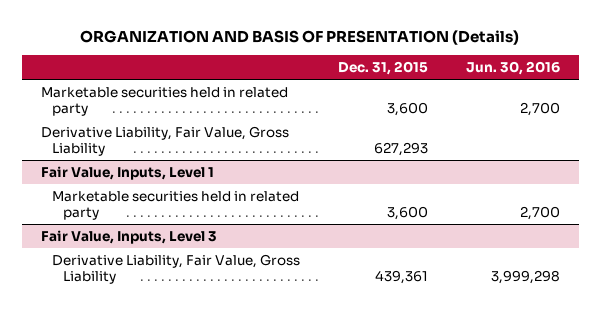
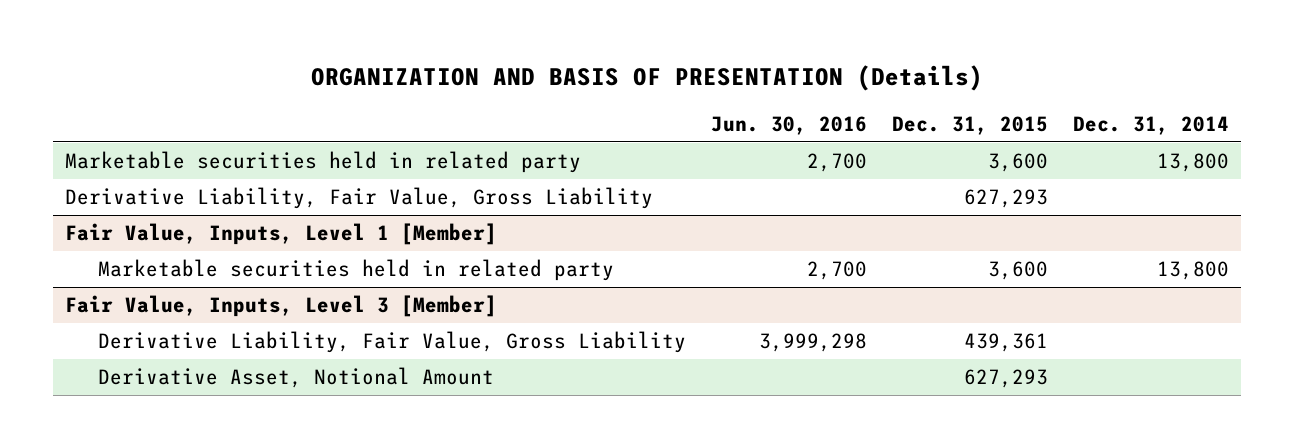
- | Dec. 31, 2015 | Jun. 30, 2016
+ | Jun. 30, 2016 | Dec. 31, 2015 | Dec. 31, 2014
- Fair Value, Inputs, Level 1
+ Fair Value, Inputs, Level 1 [Member]
- Fair Value, Inputs, Level 3
+ Fair Value, Inputs, Level 3 [Member]
+ Derivative Asset, Notional Amount | | 627,293 |

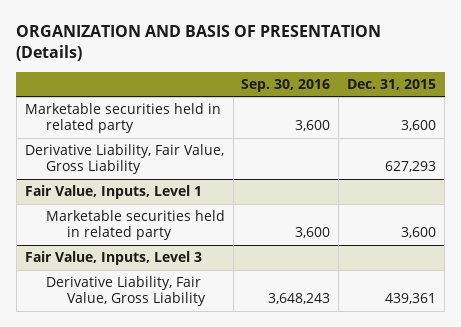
- | Jun. 30, 2016 | Dec. 31, 2015 | Dec. 31, 2014
+ | Sep. 30, 2016 | Dec. 31, 2015
- Fair Value, Inputs, Level 1 [Member]
+ Fair Value, Inputs, Level 1
- Fair Value, Inputs, Level 3 [Member]
+ Fair Value, Inputs, Level 3
- Derivative Asset, Notional Amount | | 627,293 |

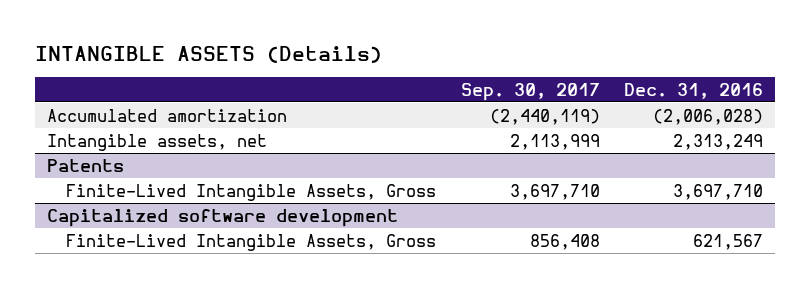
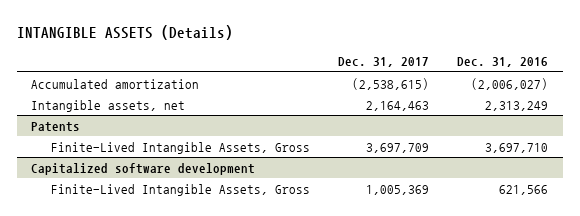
- | Sep. 30, 2017 | Dec. 31, 2016
+ | Dec. 31, 2017 | Dec. 31, 2016
- Accumulated amortization | (2,440,119) | (2,006,028)
+ Accumulated amortization | (2,538,615) | (2,006,027)
@ Capitalized software development
- Finite-Lived Intangible Assets, Gross | 856,408 | 621,567
+ Finite-Lived Intangible Assets, Gross | 1,005,369 | 621,566

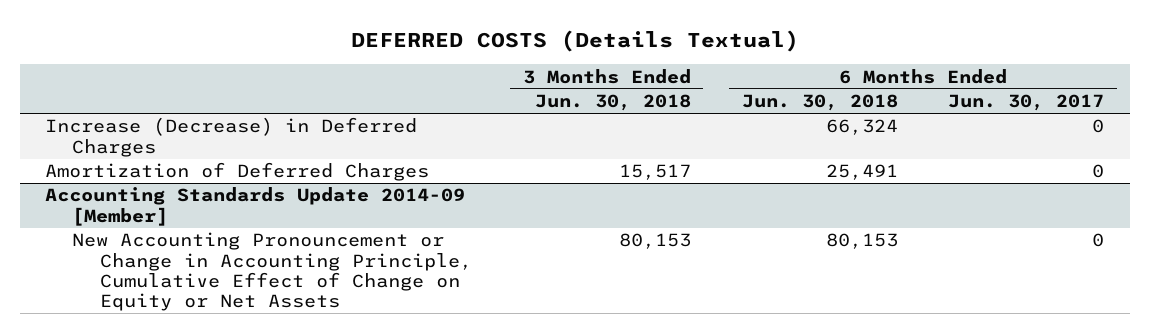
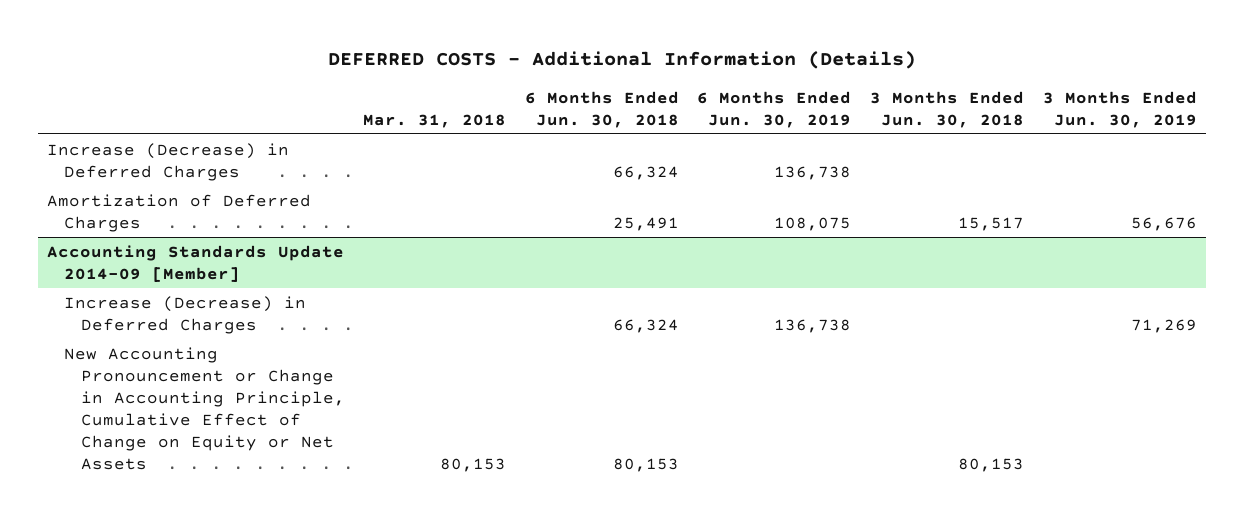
- DEFERRED COSTS (Details Textual)
+ DEFERRED COSTS - Additional Information (Details)
- | 3 Months Ended Jun. 30, 2018 | 6 Months Ended Jun. 30, 2018 | 6 Months Ended Jun. 30, 2017
+ | Mar. 31, 2018 | 6 Months Ended Jun. 30, 2018 | 6 Months Ended Jun. 30, 2019 | 3 Months Ended Jun. 30, 2018 | 3 Months Ended Jun. 30, 2019
@ Accounting Standards Update 2014-09 [Member]
+ Increase (Decrease) in Deferred Charges | | 66,324 | 136,738 | | 71,269

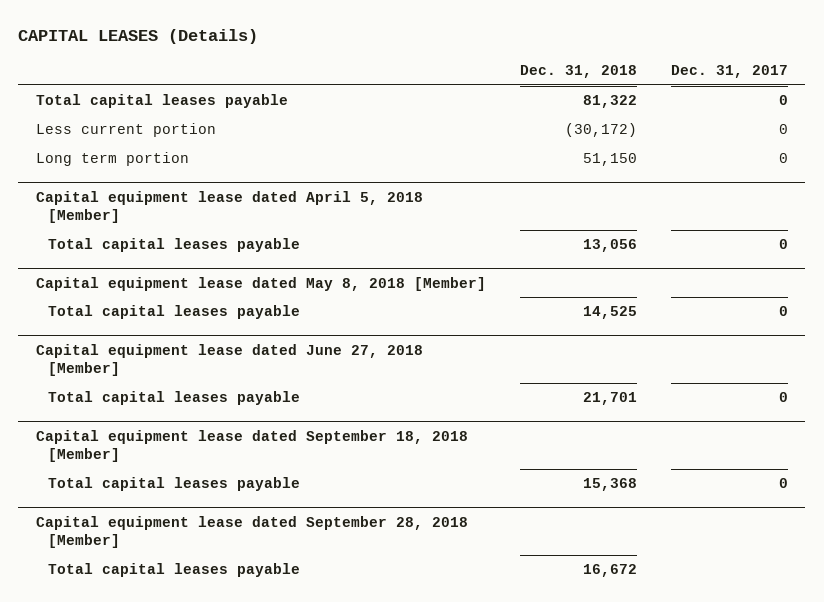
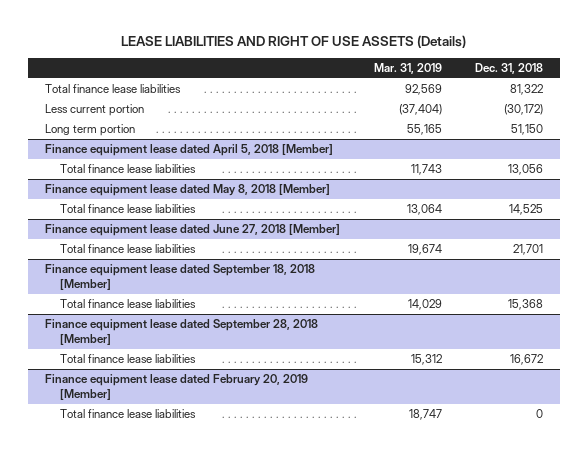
- CAPITAL LEASES (Details)
+ LEASE LIABILITIES AND RIGHT OF USE ASSETS (Details)
- | Dec. 31, 2018 | Dec. 31, 2017
+ | Mar. 31, 2019 | Dec. 31, 2018
- Total capital leases payable | 81,322 | 0
+ Total finance lease liabilities | 92,569 | 81,322
- Capital equipment lease dated April 5, 2018 [Member]
- Total capital leases payable | 13,056 | 0
- Capital equipment lease dated May 8, 2018 [Member]
- Total capital leases payable | 14,525 | 0
- Capital equipment lease dated June 27, 2018 [Member]
- Total capital leases payable | 21,701 | 0
- Capital equipment lease dated September 18, 2018 [Member]
- Total capital leases payable | 15,368 | 0
- Capital equipment lease dated September 28, 2018 [Member]
- Total capital leases payable | 16,672 |
+ Finance equipment lease dated April 5, 2018 [Member]
+ Total finance lease liabilities | 11,743 | 13,056
+ Finance equipment lease dated May 8, 2018 [Member]
+ Total finance lease liabilities | 13,064 | 14,525
+ Finance equipment lease dated June 27, 2018 [Member]
+ Total finance lease liabilities | 19,674 | 21,701
+ Finance equipment lease dated September 18, 2018 [Member]
+ Total finance lease liabilities | 14,029 | 15,368
+ Finance equipment lease dated September 28, 2018 [Member]
+ Total finance lease liabilities | 15,312 | 16,672
+ Finance equipment lease dated February 20, 2019 [Member]
+ Total finance lease liabilities | 18,747 | 0

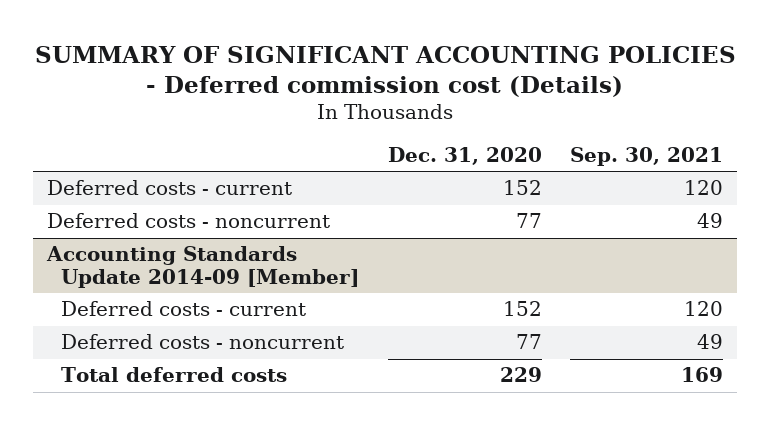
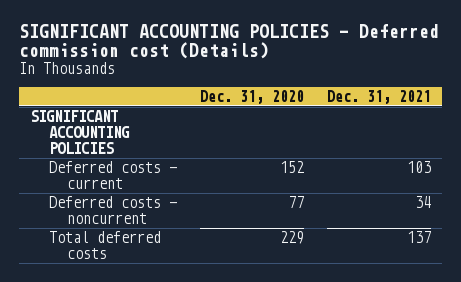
- SUMMARY OF SIGNIFICANT ACCOUNTING POLICIES - Deferred commission cost (Details)
+ SIGNIFICANT ACCOUNTING POLICIES - Deferred commission cost (Details)
- | Dec. 31, 2020 | Sep. 30, 2021
+ | Dec. 31, 2020 | Dec. 31, 2021
- Deferred costs - current | 152 | 120
- Deferred costs - noncurrent | 77 | 49
- Accounting Standards Update 2014-09 [Member]
+ SIGNIFICANT ACCOUNTING POLICIES

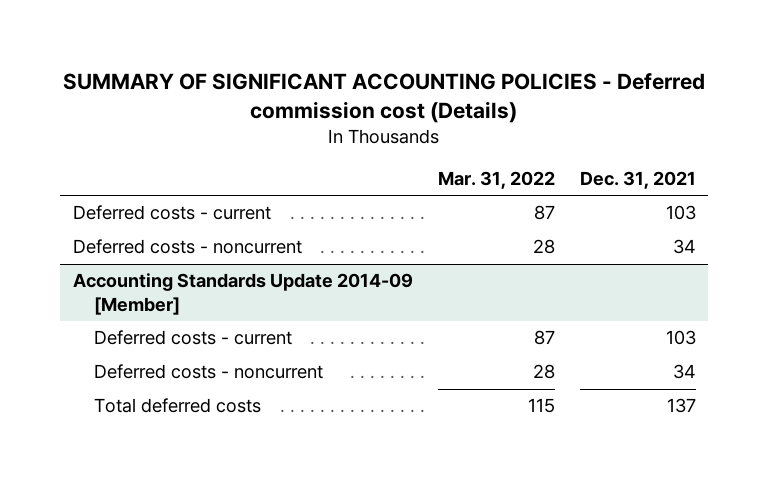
- SIGNIFICANT ACCOUNTING POLICIES - Deferred commission cost (Details)
+ SUMMARY OF SIGNIFICANT ACCOUNTING POLICIES - Deferred commission cost (Details)
- | Dec. 31, 2020 | Dec. 31, 2021
+ | Mar. 31, 2022 | Dec. 31, 2021
- SIGNIFICANT ACCOUNTING POLICIES
+ Accounting Standards Update 2014-09 [Member]
+ Deferred costs - current | 87 | 103
+ Deferred costs - noncurrent | 28 | 34

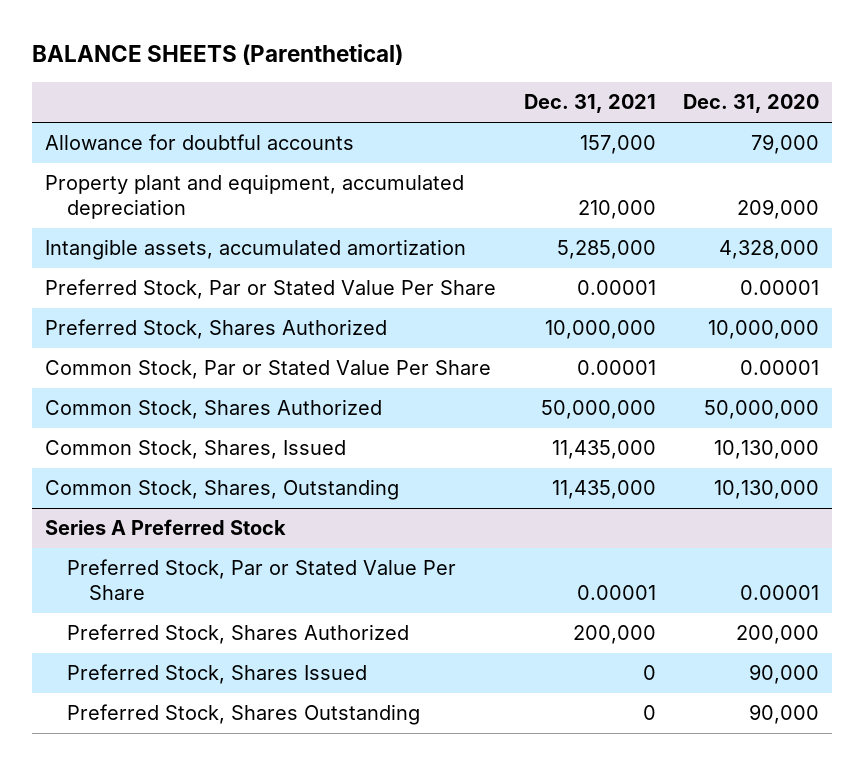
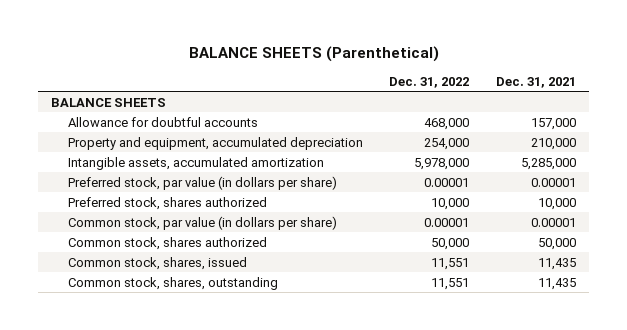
- | Dec. 31, 2021 | Dec. 31, 2020
+ | Dec. 31, 2022 | Dec. 31, 2021
+ BALANCE SHEETS
- Property plant and equipment, accumulated depreciation | 210,000 | 209,000
+ Property and equipment, accumulated depreciation | 254,000 | 210,000
- Preferred Stock, Par or Stated Value Per Share | 0.00001 | 0.00001
- Preferred Stock, Shares Authorized | 10,000,000 | 10,000,000
- Common Stock, Par or Stated Value Per Share | 0.00001 | 0.00001
- Common Stock, Shares Authorized | 50,000,000 | 50,000,000
- Common Stock, Shares, Issued | 11,435,000 | 10,130,000
- Common Stock, Shares, Outstanding | 11,435,000 | 10,130,000
- Series A Preferred Stock
- Preferred Stock, Par or Stated Value Per Share | 0.00001 | 0.00001
- Preferred Stock, Shares Authorized | 200,000 | 200,000
- Preferred Stock, Shares Issued | 0 | 90,000
- Preferred Stock, Shares Outstanding | 0 | 90,000
+ Preferred stock, par value (in dollars per share) | 0.00001 | 0.00001
+ Preferred stock, shares authorized | 10,000 | 10,000
+ Common stock, par value (in dollars per share) | 0.00001 | 0.00001
+ Common stock, shares authorized | 50,000 | 50,000
+ Common stock, shares, issued | 11,551 | 11,435
+ Common stock, shares, outstanding | 11,551 | 11,435

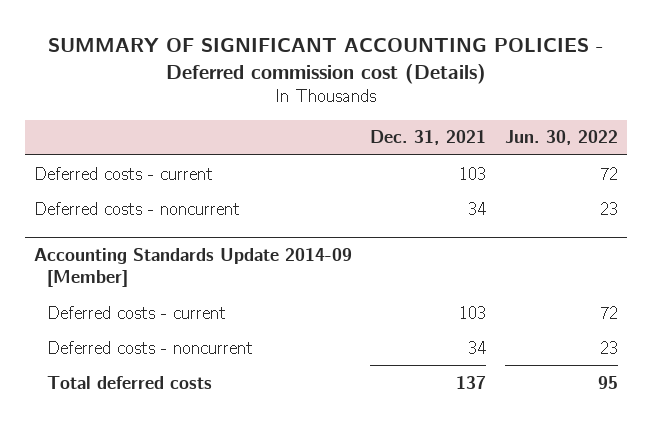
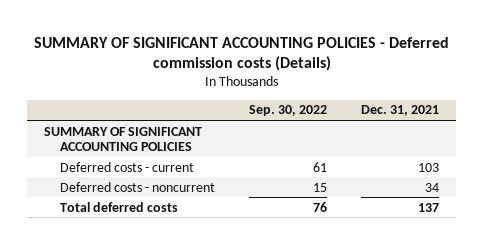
- SUMMARY OF SIGNIFICANT ACCOUNTING POLICIES - Deferred commission cost (Details)
+ SUMMARY OF SIGNIFICANT ACCOUNTING POLICIES - Deferred commission costs (Details)
- | Dec. 31, 2021 | Jun. 30, 2022
+ | Sep. 30, 2022 | Dec. 31, 2021
- Deferred costs - current | 103 | 72
- Deferred costs - noncurrent | 34 | 23
- Accounting Standards Update 2014-09 [Member]
+ SUMMARY OF SIGNIFICANT ACCOUNTING POLICIES

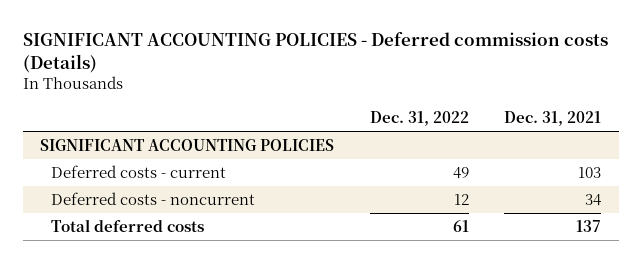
- SUMMARY OF SIGNIFICANT ACCOUNTING POLICIES - Deferred commission costs (Details)
+ SIGNIFICANT ACCOUNTING POLICIES - Deferred commission costs (Details)
- | Sep. 30, 2022 | Dec. 31, 2021
+ | Dec. 31, 2022 | Dec. 31, 2021
- SUMMARY OF SIGNIFICANT ACCOUNTING POLICIES
+ SIGNIFICANT ACCOUNTING POLICIES

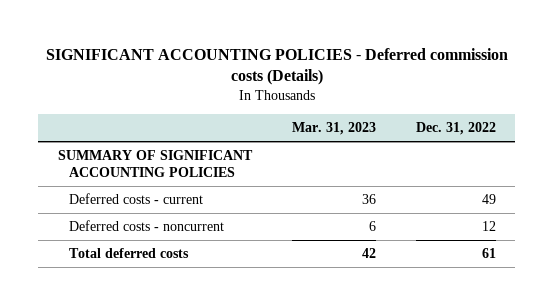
- | Dec. 31, 2022 | Dec. 31, 2021
+ | Mar. 31, 2023 | Dec. 31, 2022
- SIGNIFICANT ACCOUNTING POLICIES
+ SUMMARY OF SIGNIFICANT ACCOUNTING POLICIES

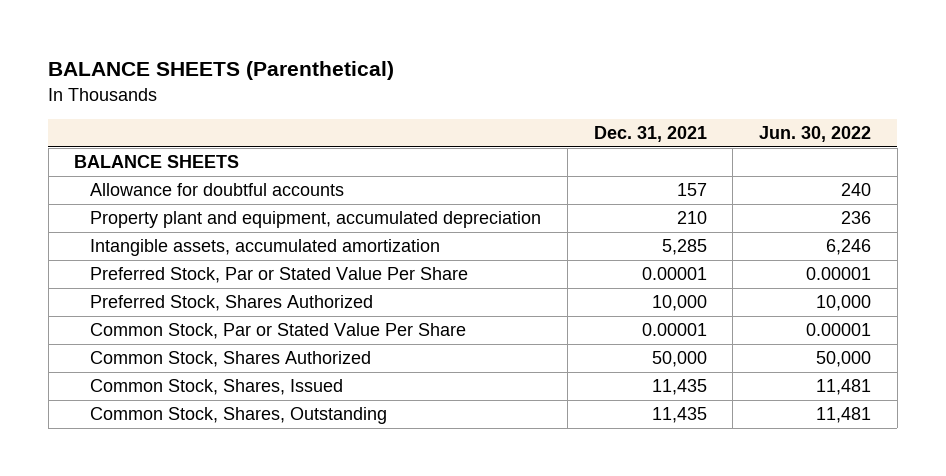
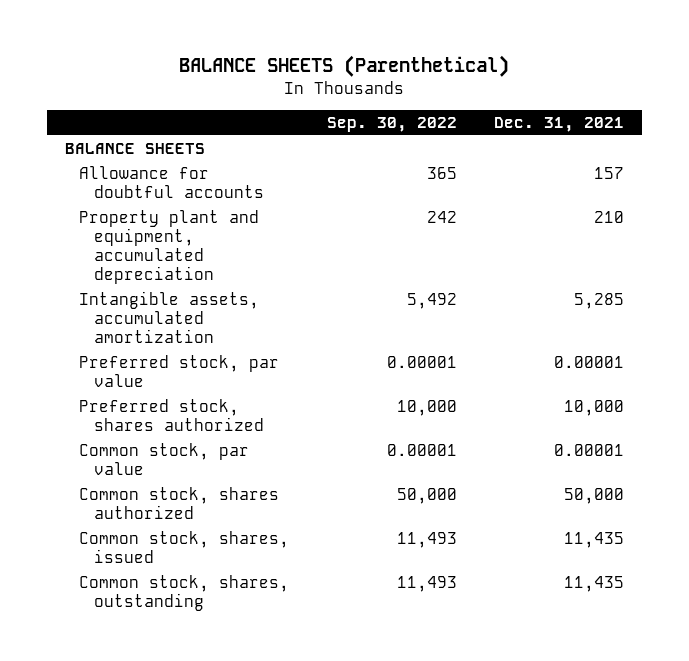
- | Dec. 31, 2021 | Jun. 30, 2022
+ | Sep. 30, 2022 | Dec. 31, 2021
- Preferred Stock, Par or Stated Value Per Share | 0.00001 | 0.00001
- Preferred Stock, Shares Authorized | 10,000 | 10,000
- Common Stock, Par or Stated Value Per Share | 0.00001 | 0.00001
- Common Stock, Shares Authorized | 50,000 | 50,000
- Common Stock, Shares, Issued | 11,435 | 11,481
- Common Stock, Shares, Outstanding | 11,435 | 11,481
+ Preferred stock, par value | 0.00001 | 0.00001
+ Preferred stock, shares authorized | 10,000 | 10,000
+ Common stock, par value | 0.00001 | 0.00001
+ Common stock, shares authorized | 50,000 | 50,000
+ Common stock, shares, issued | 11,493 | 11,435
+ Common stock, shares, outstanding | 11,493 | 11,435

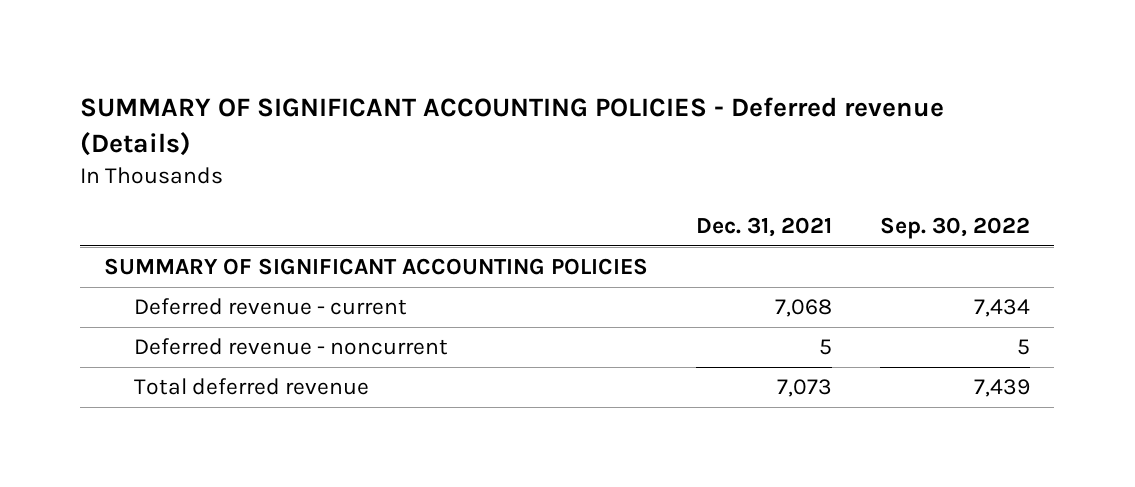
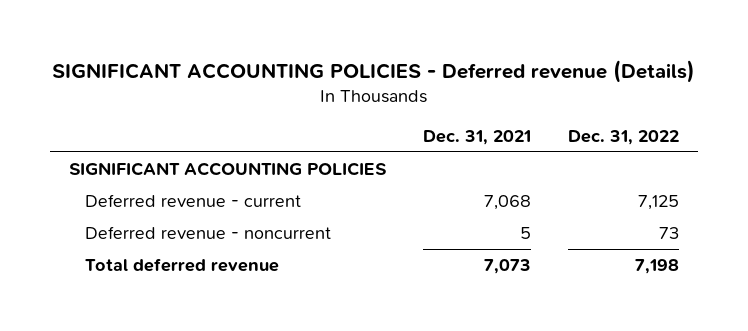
- SUMMARY OF SIGNIFICANT ACCOUNTING POLICIES - Deferred revenue (Details)
+ SIGNIFICANT ACCOUNTING POLICIES - Deferred revenue (Details)
- | Dec. 31, 2021 | Sep. 30, 2022
+ | Dec. 31, 2021 | Dec. 31, 2022
- SUMMARY OF SIGNIFICANT ACCOUNTING POLICIES
+ SIGNIFICANT ACCOUNTING POLICIES

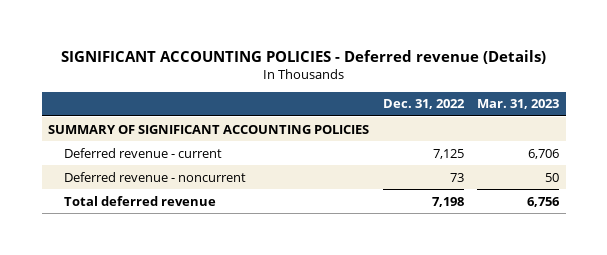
- | Dec. 31, 2021 | Dec. 31, 2022
+ | Dec. 31, 2022 | Mar. 31, 2023
- SIGNIFICANT ACCOUNTING POLICIES
+ SUMMARY OF SIGNIFICANT ACCOUNTING POLICIES

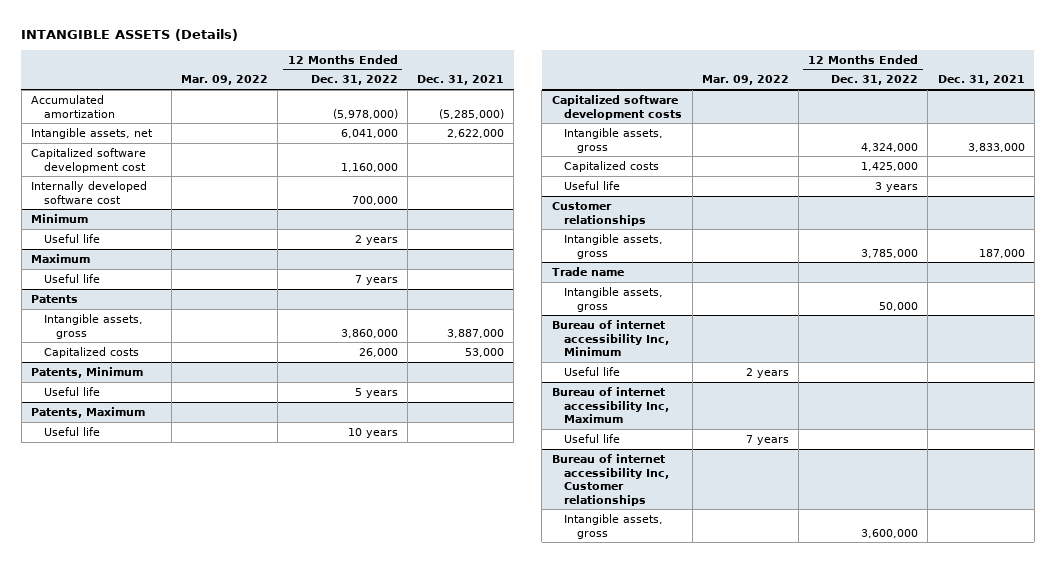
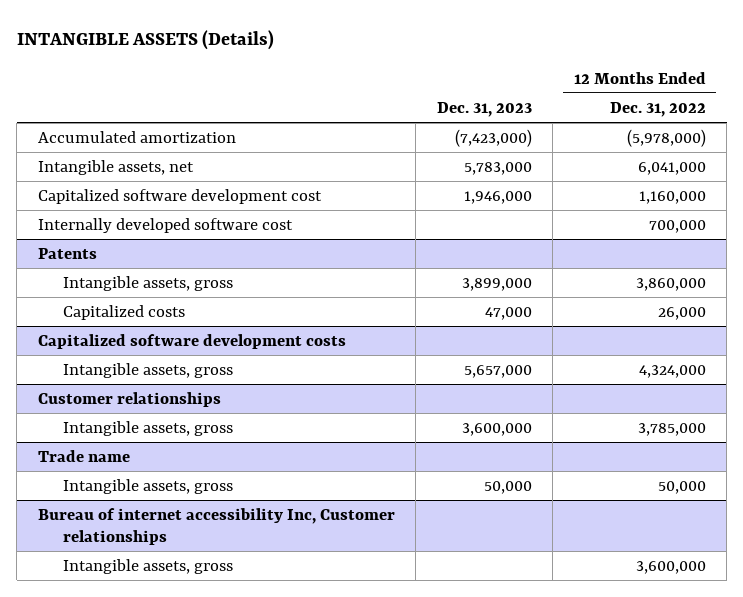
- | Mar. 09, 2022 | 12 Months Ended Dec. 31, 2022 | Dec. 31, 2021
+ | Dec. 31, 2023 | 12 Months Ended Dec. 31, 2022
- Minimum
- Useful life | | 2 years |
- Maximum
- Useful life | | 7 years |
- Patents, Minimum
- Useful life | | 5 years |
- Patents, Maximum
- Useful life | | 10 years |
@ Capitalized software development costs
- Capitalized costs | | 1,425,000 |
- Useful life | | 3 years |
- Bureau of internet accessibility Inc, Minimum
- Useful life | 2 years | |
- Bureau of internet accessibility Inc, Maximum
- Useful life | 7 years | |

